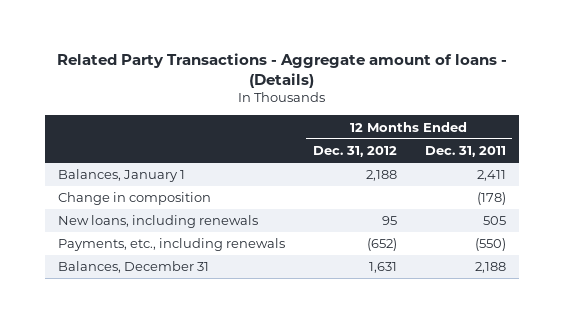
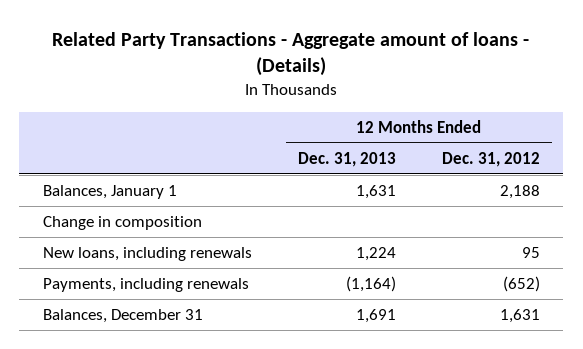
- | 12 Months Ended Dec. 31, 2012 | 12 Months Ended Dec. 31, 2011
+ | 12 Months Ended Dec. 31, 2013 | 12 Months Ended Dec. 31, 2012
- Payments, etc., including renewals | (652) | (550)
+ Payments, including renewals | (1,164) | (652)

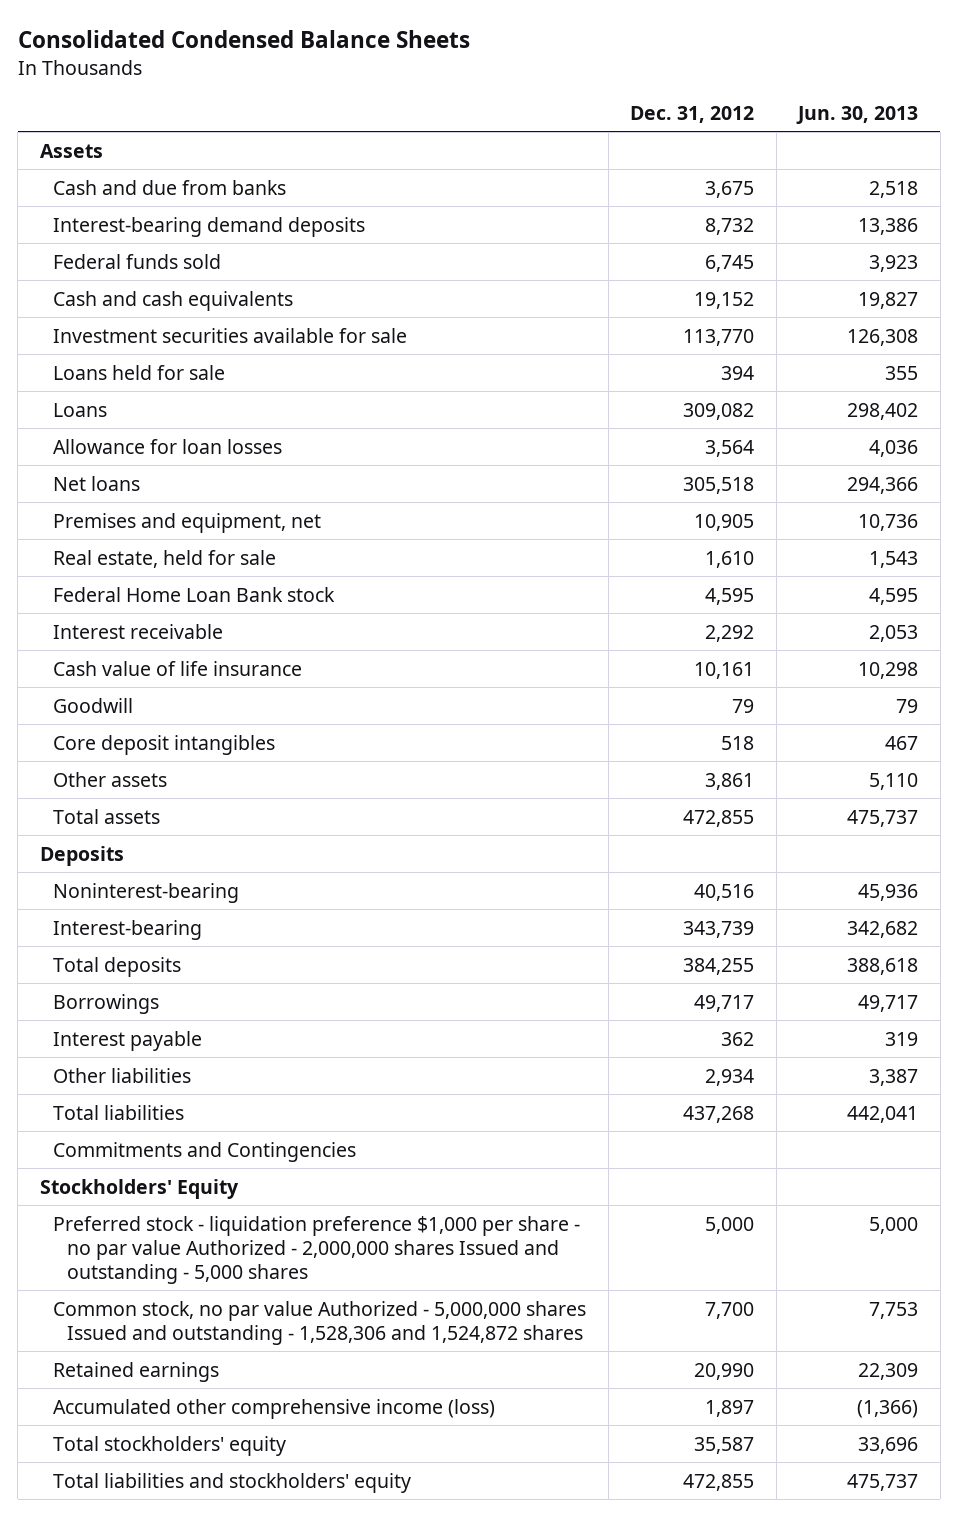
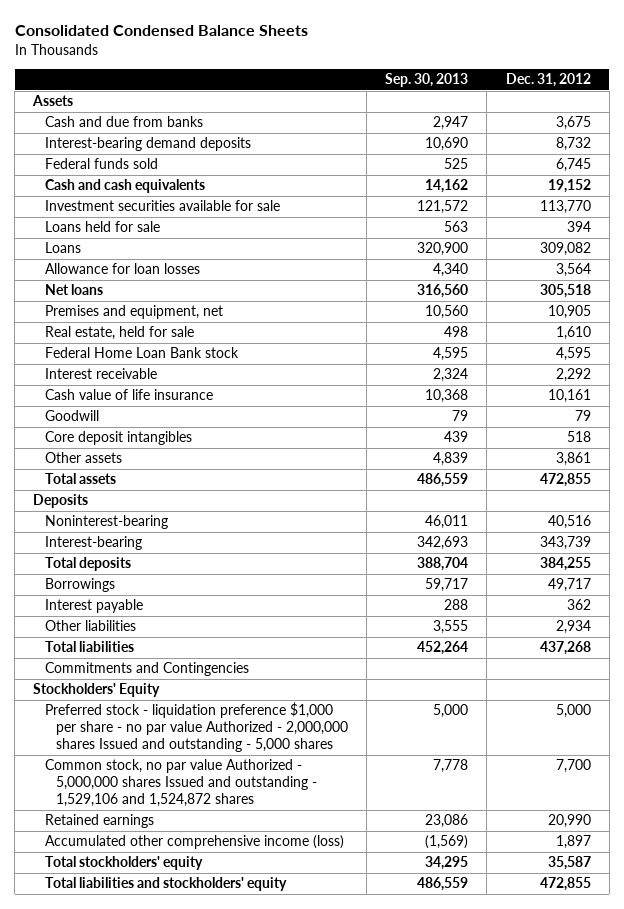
- | Dec. 31, 2012 | Jun. 30, 2013
+ | Sep. 30, 2013 | Dec. 31, 2012
- Common stock, no par value Authorized - 5,000,000 shares Issued and outstanding - 1,528,306 and 1,524,872 shares | 7,700 | 7,753
+ Common stock, no par value Authorized - 5,000,000 shares Issued and outstanding - 1,529,106 and 1,524,872 shares | 7,778 | 7,700

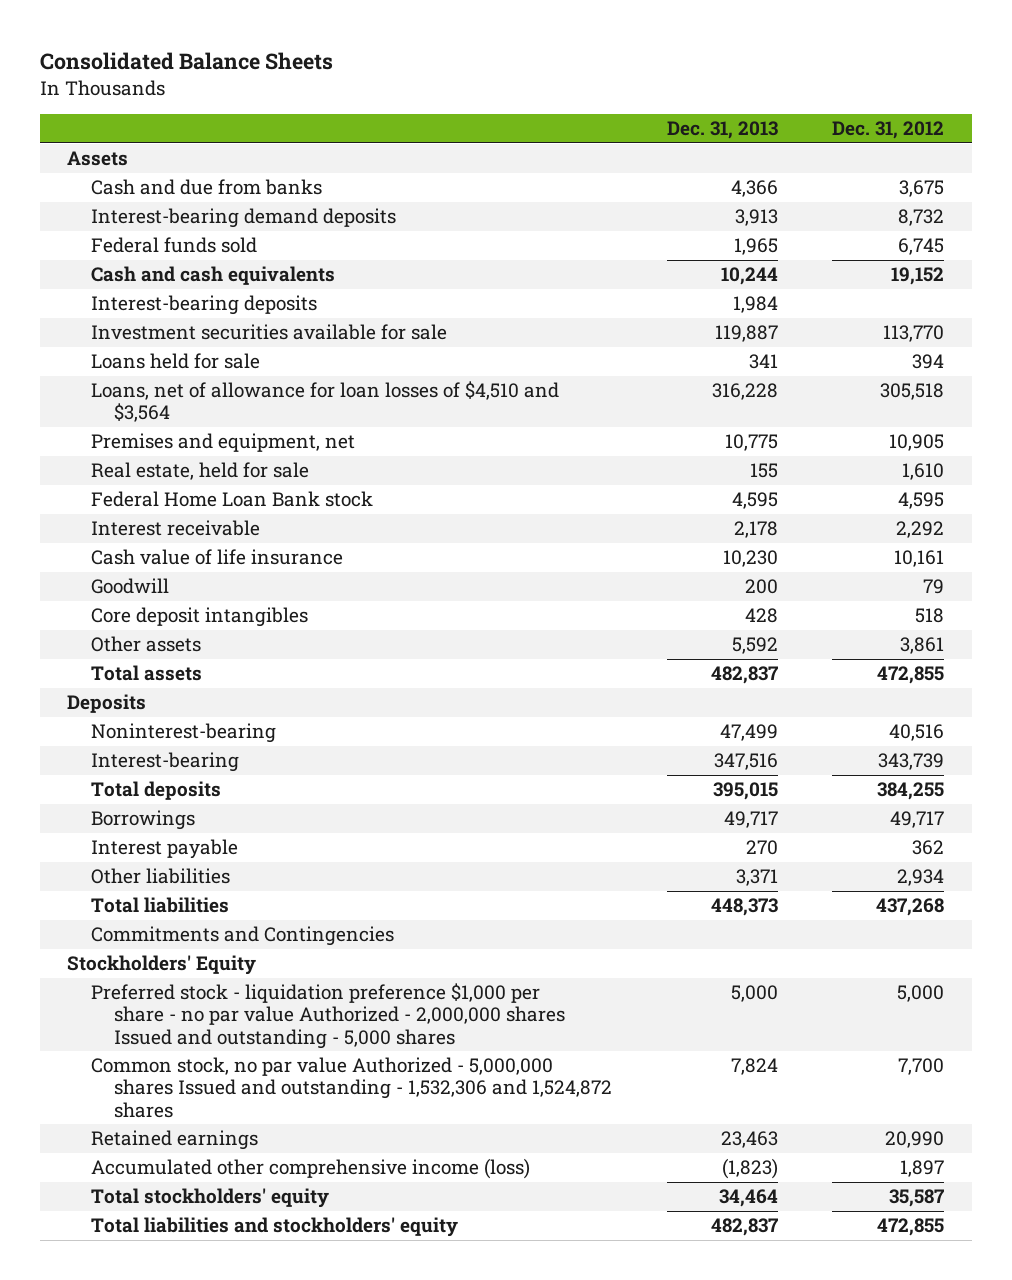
- Consolidated Condensed Balance Sheets
+ Consolidated Balance Sheets
- | Sep. 30, 2013 | Dec. 31, 2012
+ | Dec. 31, 2013 | Dec. 31, 2012
+ Interest-bearing deposits | 1,984 |
- Loans | 320,900 | 309,082
- Allowance for loan losses | 4,340 | 3,564
- Net loans | 316,560 | 305,518
+ Loans, net of allowance for loan losses of $4,510 and $3,564 | 316,228 | 305,518
- Common stock, no par value Authorized - 5,000,000 shares Issued and outstanding - 1,529,106 and 1,524,872 shares | 7,778 | 7,700
+ Common stock, no par value Authorized - 5,000,000 shares Issued and outstanding - 1,532,306 and 1,524,872 shares | 7,824 | 7,700

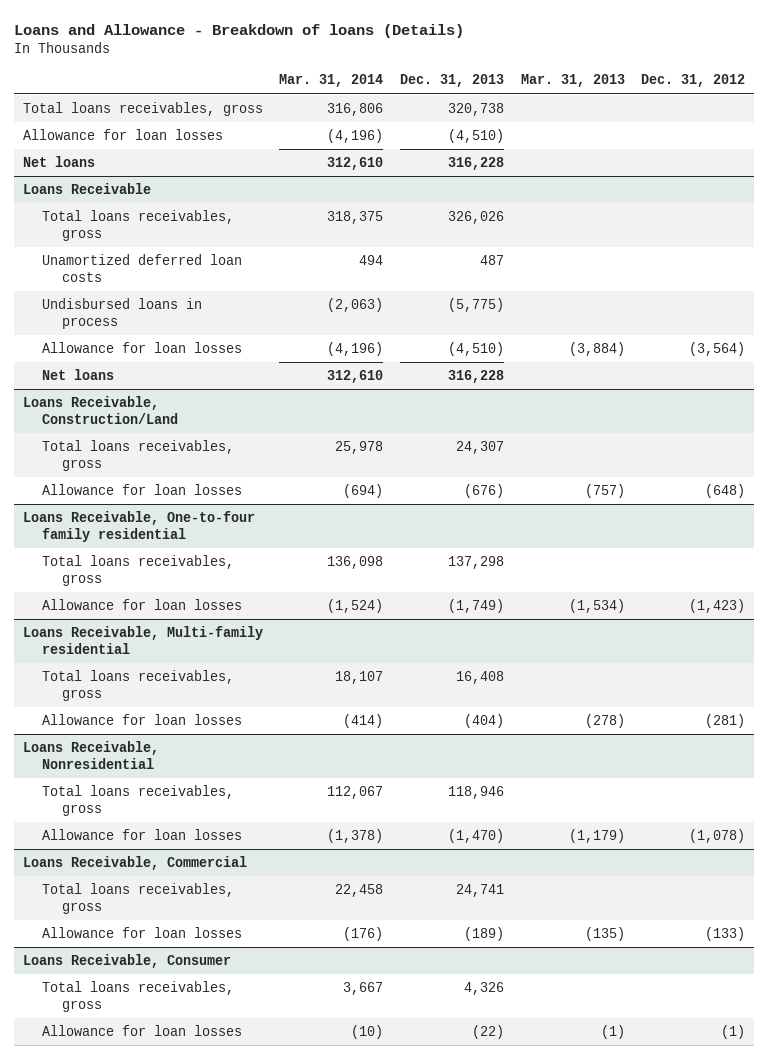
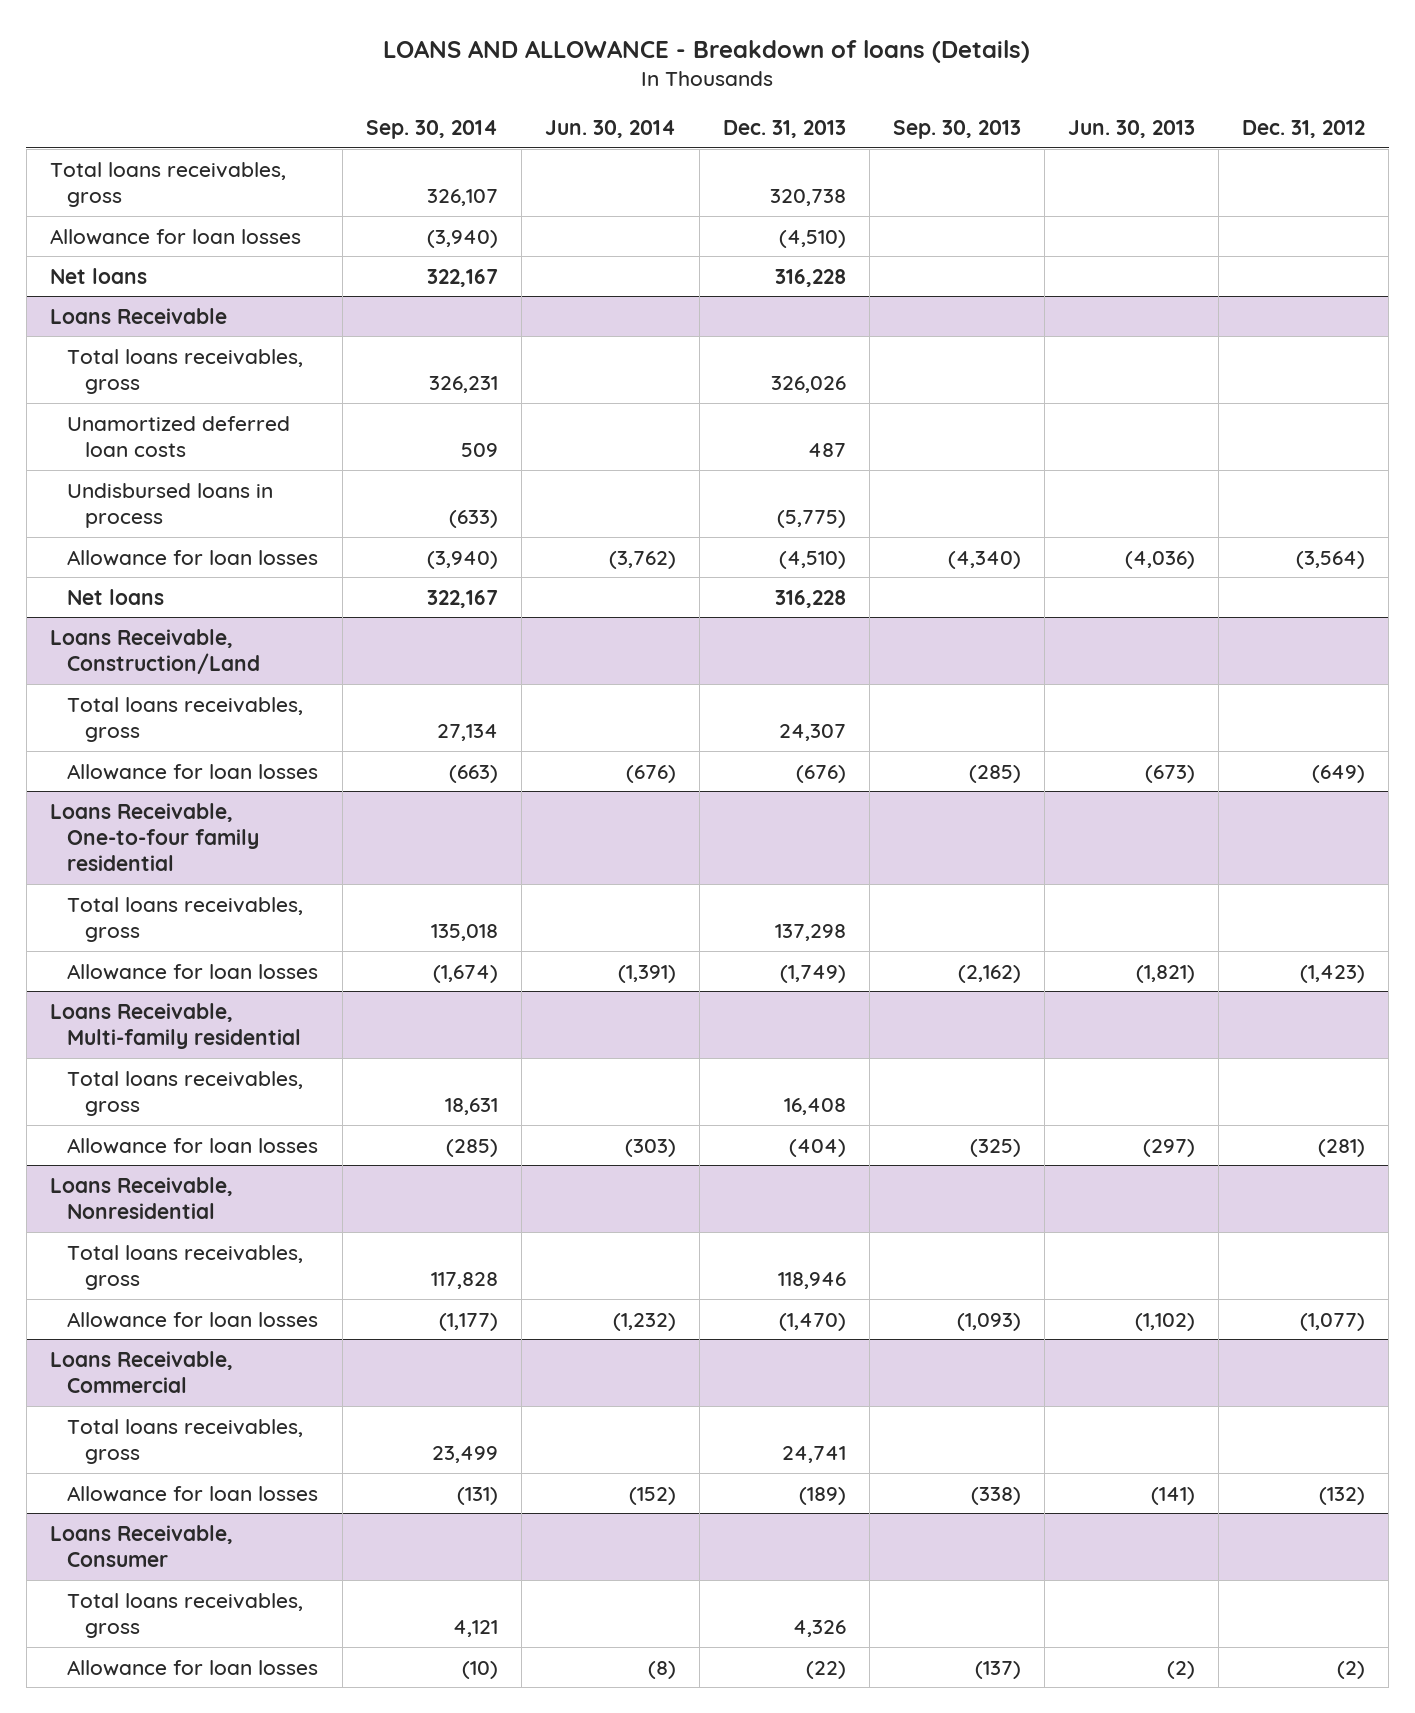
- Loans and Allowance - Breakdown of loans (Details)
+ LOANS AND ALLOWANCE - Breakdown of loans (Details)
- | Mar. 31, 2014 | Dec. 31, 2013 | Mar. 31, 2013 | Dec. 31, 2012
+ | Sep. 30, 2014 | Jun. 30, 2014 | Dec. 31, 2013 | Sep. 30, 2013 | Jun. 30, 2013 | Dec. 31, 2012
@ Loans Receivable, Construction/Land
- Allowance for loan losses | (694) | (676) | (757) | (648)
+ Allowance for loan losses | (663) | (676) | (676) | (285) | (673) | (649)
@ Loans Receivable, Nonresidential
- Allowance for loan losses | (1,378) | (1,470) | (1,179) | (1,078)
+ Allowance for loan losses | (1,177) | (1,232) | (1,470) | (1,093) | (1,102) | (1,077)
@ Loans Receivable, Commercial
- Allowance for loan losses | (176) | (189) | (135) | (133)
+ Allowance for loan losses | (131) | (152) | (189) | (338) | (141) | (132)
@ Loans Receivable, Consumer
- Allowance for loan losses | (10) | (22) | (1) | (1)
+ Allowance for loan losses | (10) | (8) | (22) | (137) | (2) | (2)

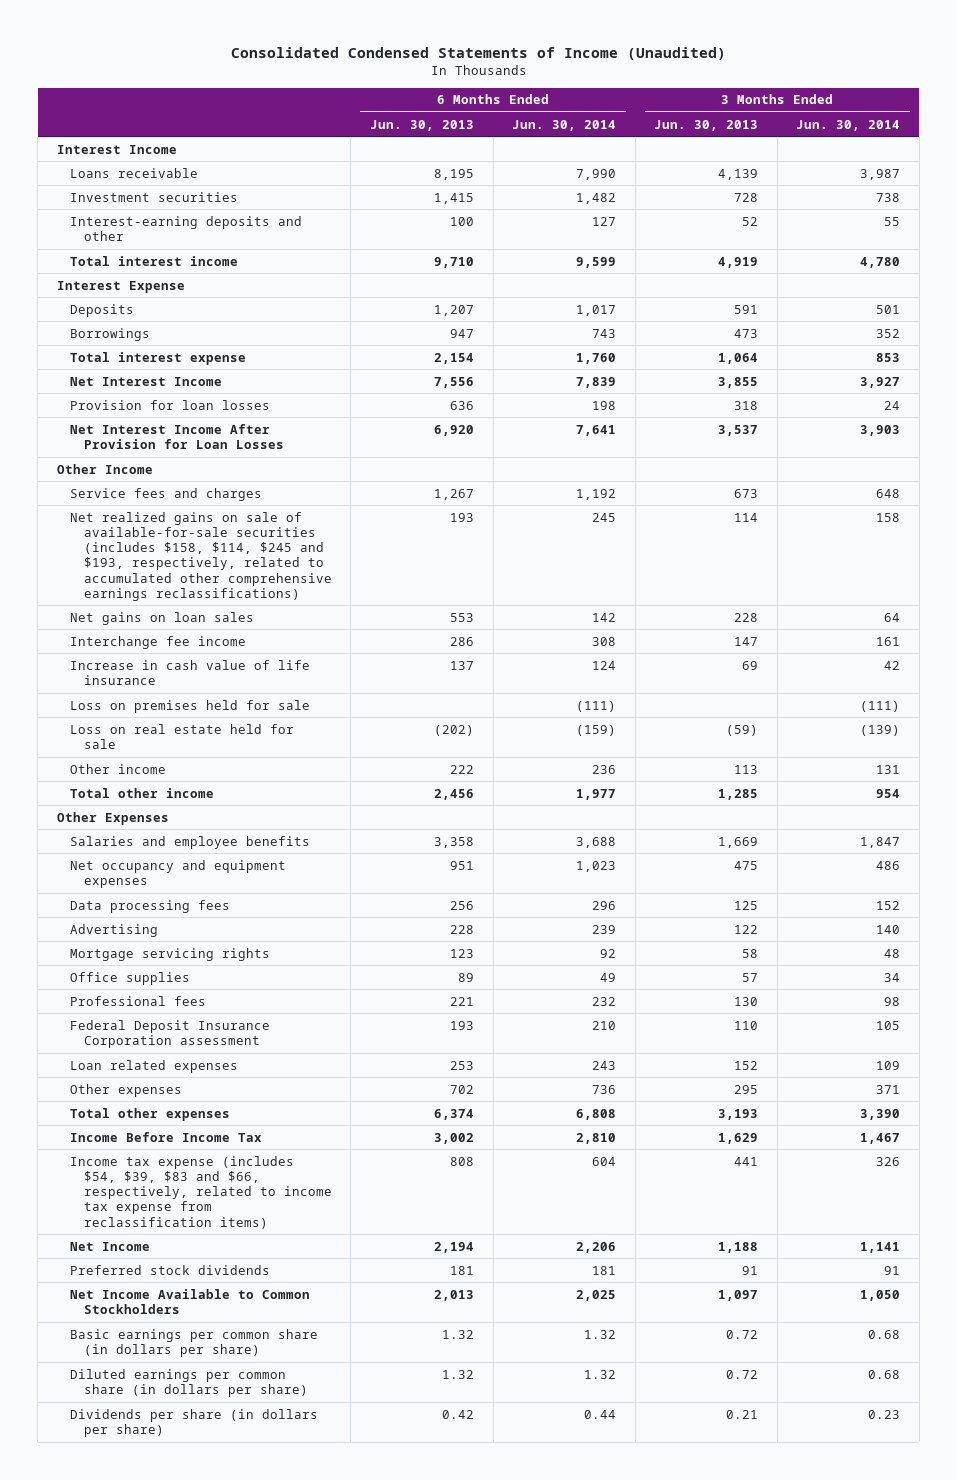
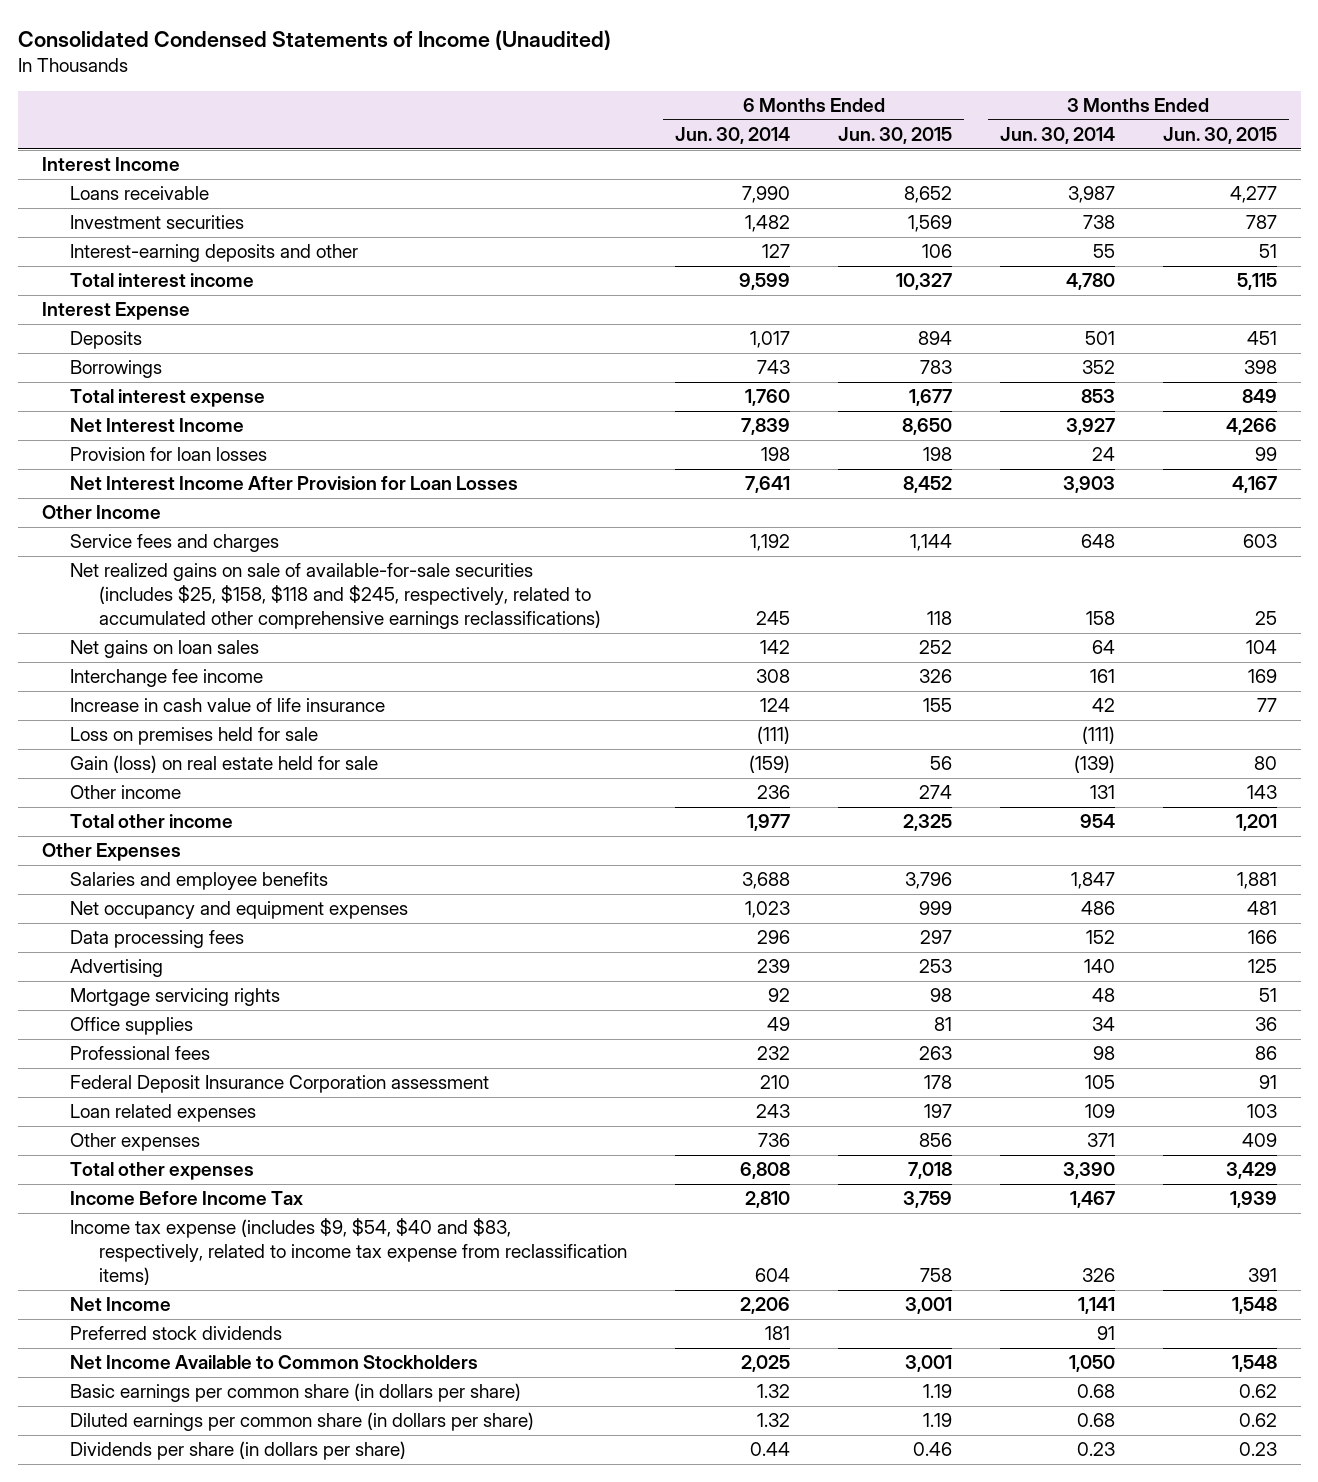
- | 6 Months Ended Jun. 30, 2013 | 6 Months Ended Jun. 30, 2014 | 3 Months Ended Jun. 30, 2013 | 3 Months Ended Jun. 30, 2014
+ | 6 Months Ended Jun. 30, 2014 | 6 Months Ended Jun. 30, 2015 | 3 Months Ended Jun. 30, 2014 | 3 Months Ended Jun. 30, 2015
- Net realized gains on sale of available-for-sale securities (includes $158, $114, $245 and $193, respectively, related to accumulated other comprehensive earnings reclassifications) | 193 | 245 | 114 | 158
+ Net realized gains on sale of available-for-sale securities (includes $25, $158, $118 and $245, respectively, related to accumulated other comprehensive earnings reclassifications) | 245 | 118 | 158 | 25
- Loss on real estate held for sale | (202) | (159) | (59) | (139)
+ Gain (loss) on real estate held for sale | (159) | 56 | (139) | 80
- Income tax expense (includes $54, $39, $83 and $66, respectively, related to income tax expense from reclassification items) | 808 | 604 | 441 | 326
+ Income tax expense (includes $9, $54, $40 and $83, respectively, related to income tax expense from reclassification items) | 604 | 758 | 326 | 391

